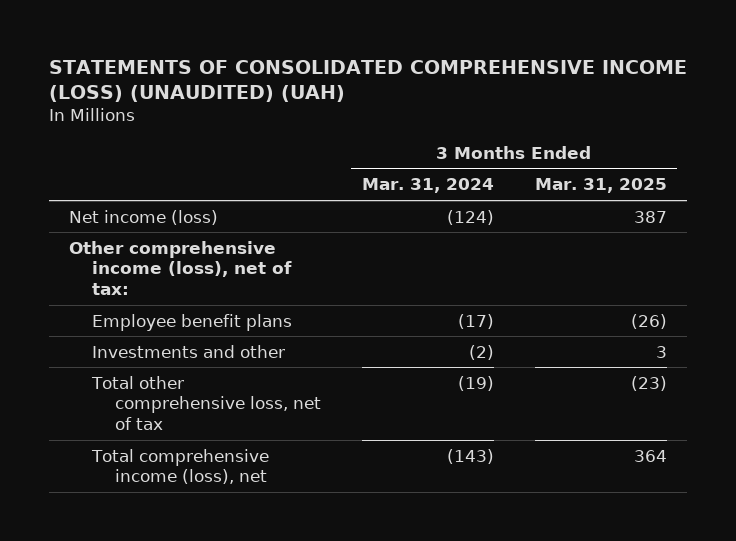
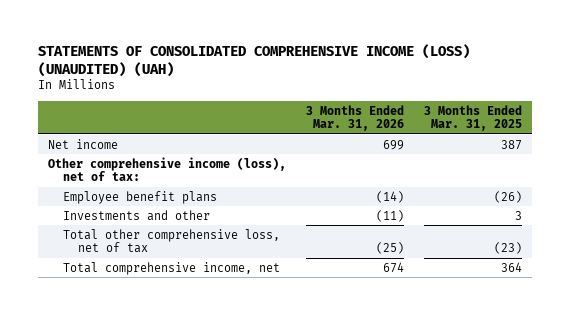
- | 3 Months Ended Mar. 31, 2024 | 3 Months Ended Mar. 31, 2025
+ | 3 Months Ended Mar. 31, 2026 | 3 Months Ended Mar. 31, 2025
- Net income (loss) | (124) | 387
+ Net income | 699 | 387
- Total comprehensive income (loss), net | (143) | 364
+ Total comprehensive income, net | 674 | 364

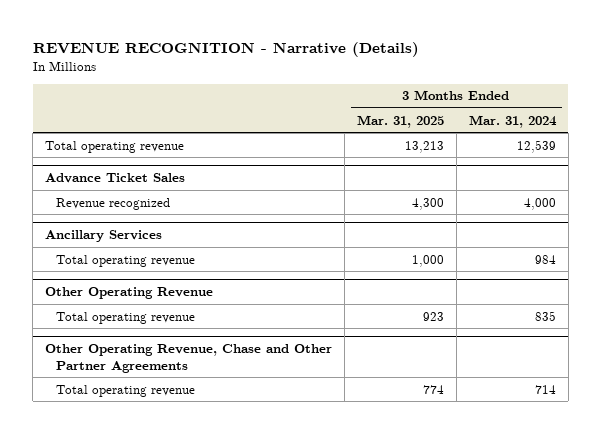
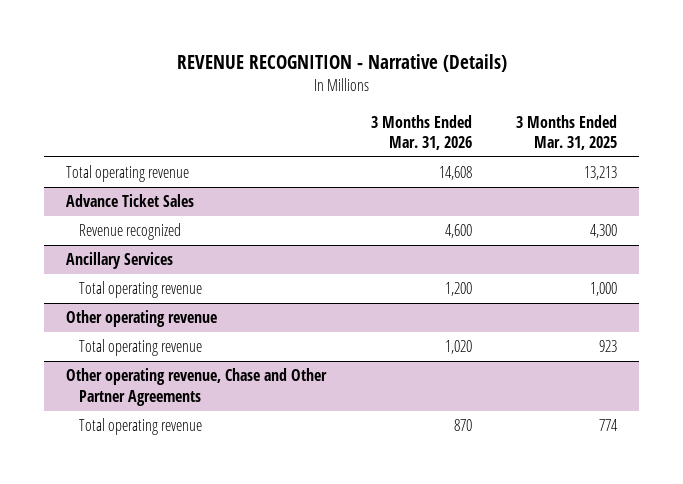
- | 3 Months Ended Mar. 31, 2025 | 3 Months Ended Mar. 31, 2024
+ | 3 Months Ended Mar. 31, 2026 | 3 Months Ended Mar. 31, 2025
- Other Operating Revenue
+ Other operating revenue
- Other Operating Revenue, Chase and Other Partner Agreements
+ Other operating revenue, Chase and Other Partner Agreements

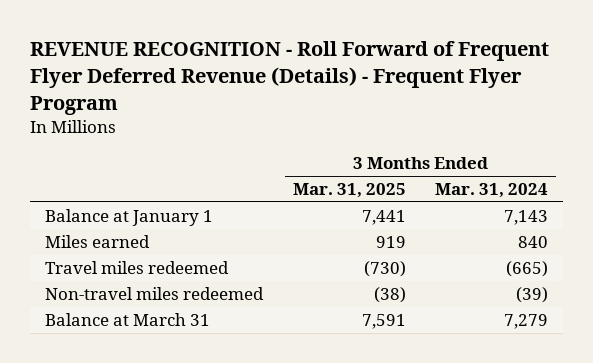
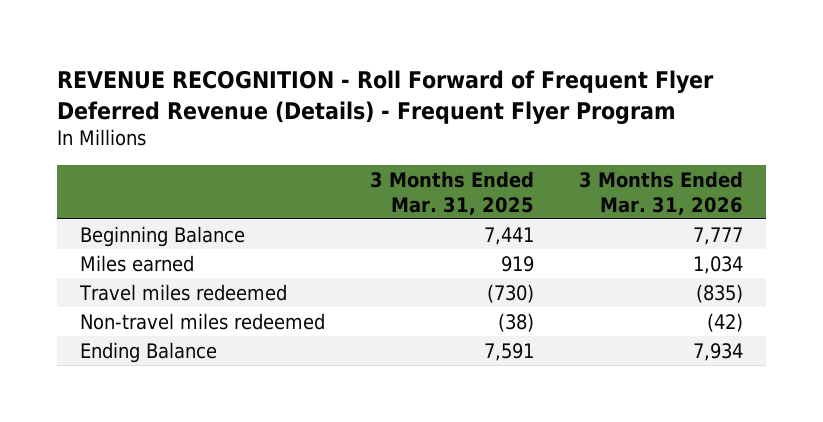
- | 3 Months Ended Mar. 31, 2025 | 3 Months Ended Mar. 31, 2024
+ | 3 Months Ended Mar. 31, 2025 | 3 Months Ended Mar. 31, 2026
- Balance at January 1 | 7,441 | 7,143
+ Beginning Balance | 7,441 | 7,777
- Balance at March 31 | 7,591 | 7,279
+ Ending Balance | 7,591 | 7,934

